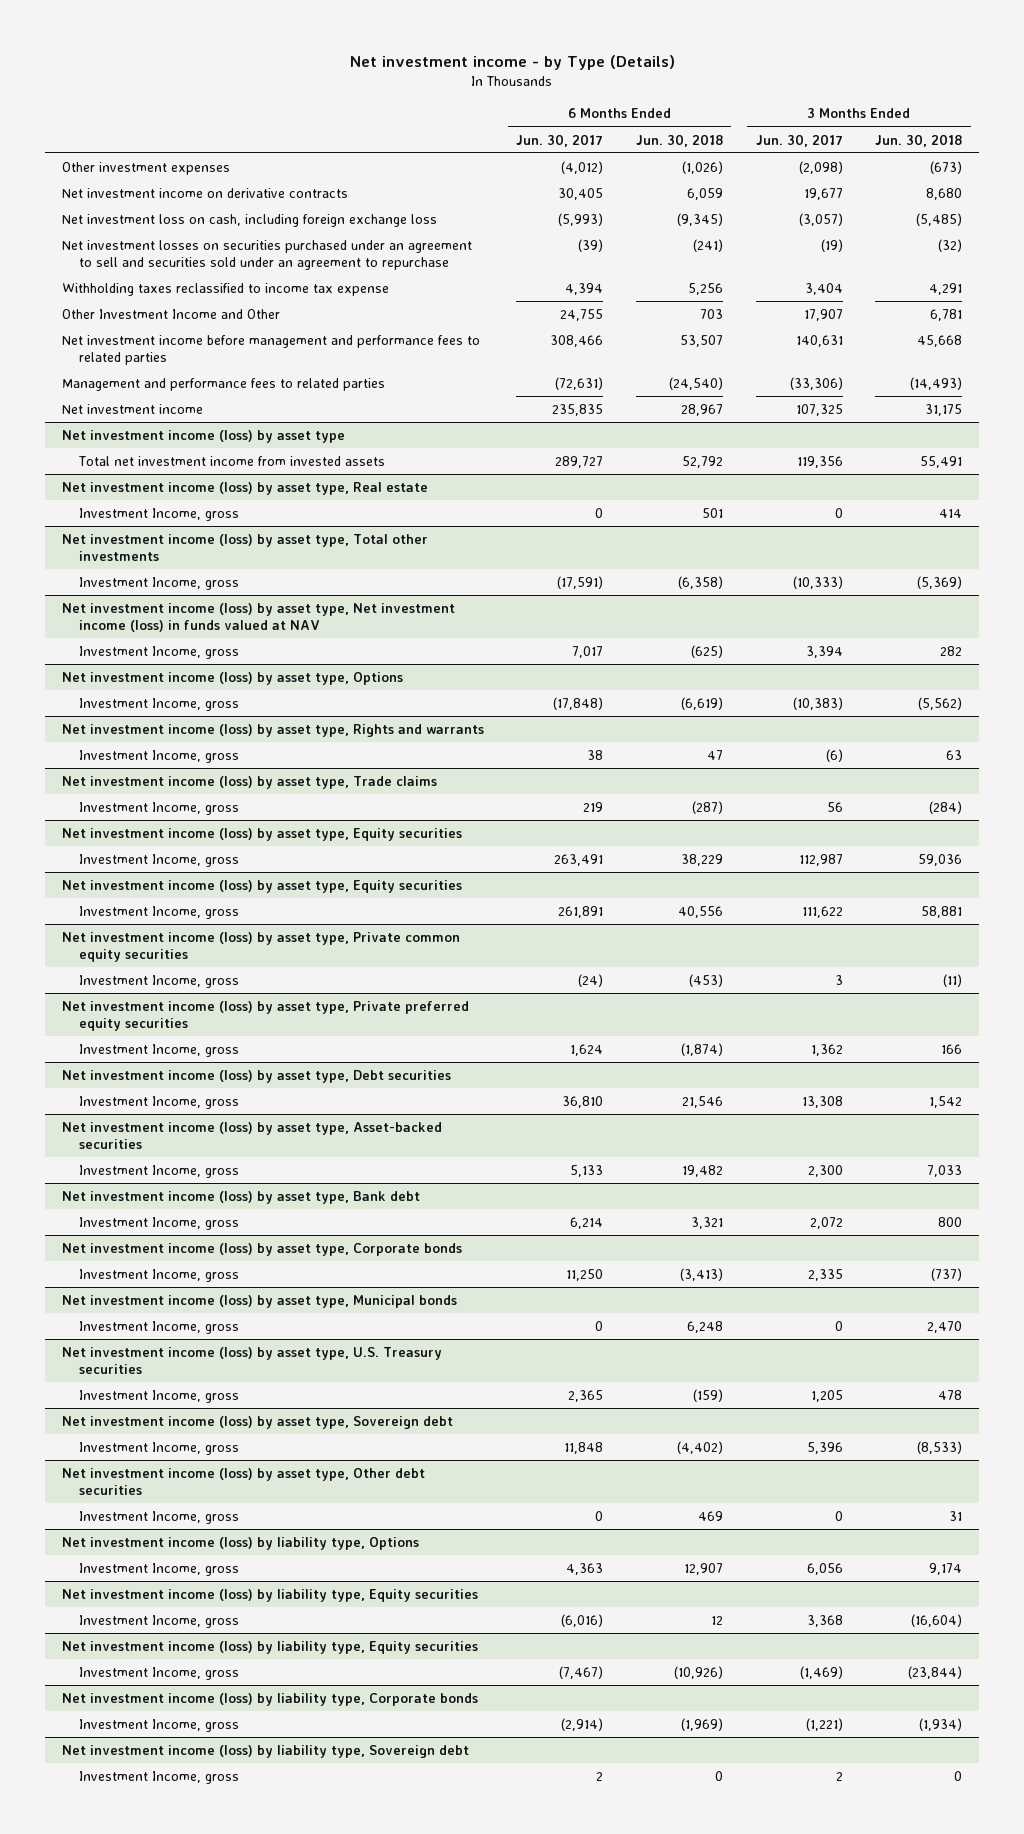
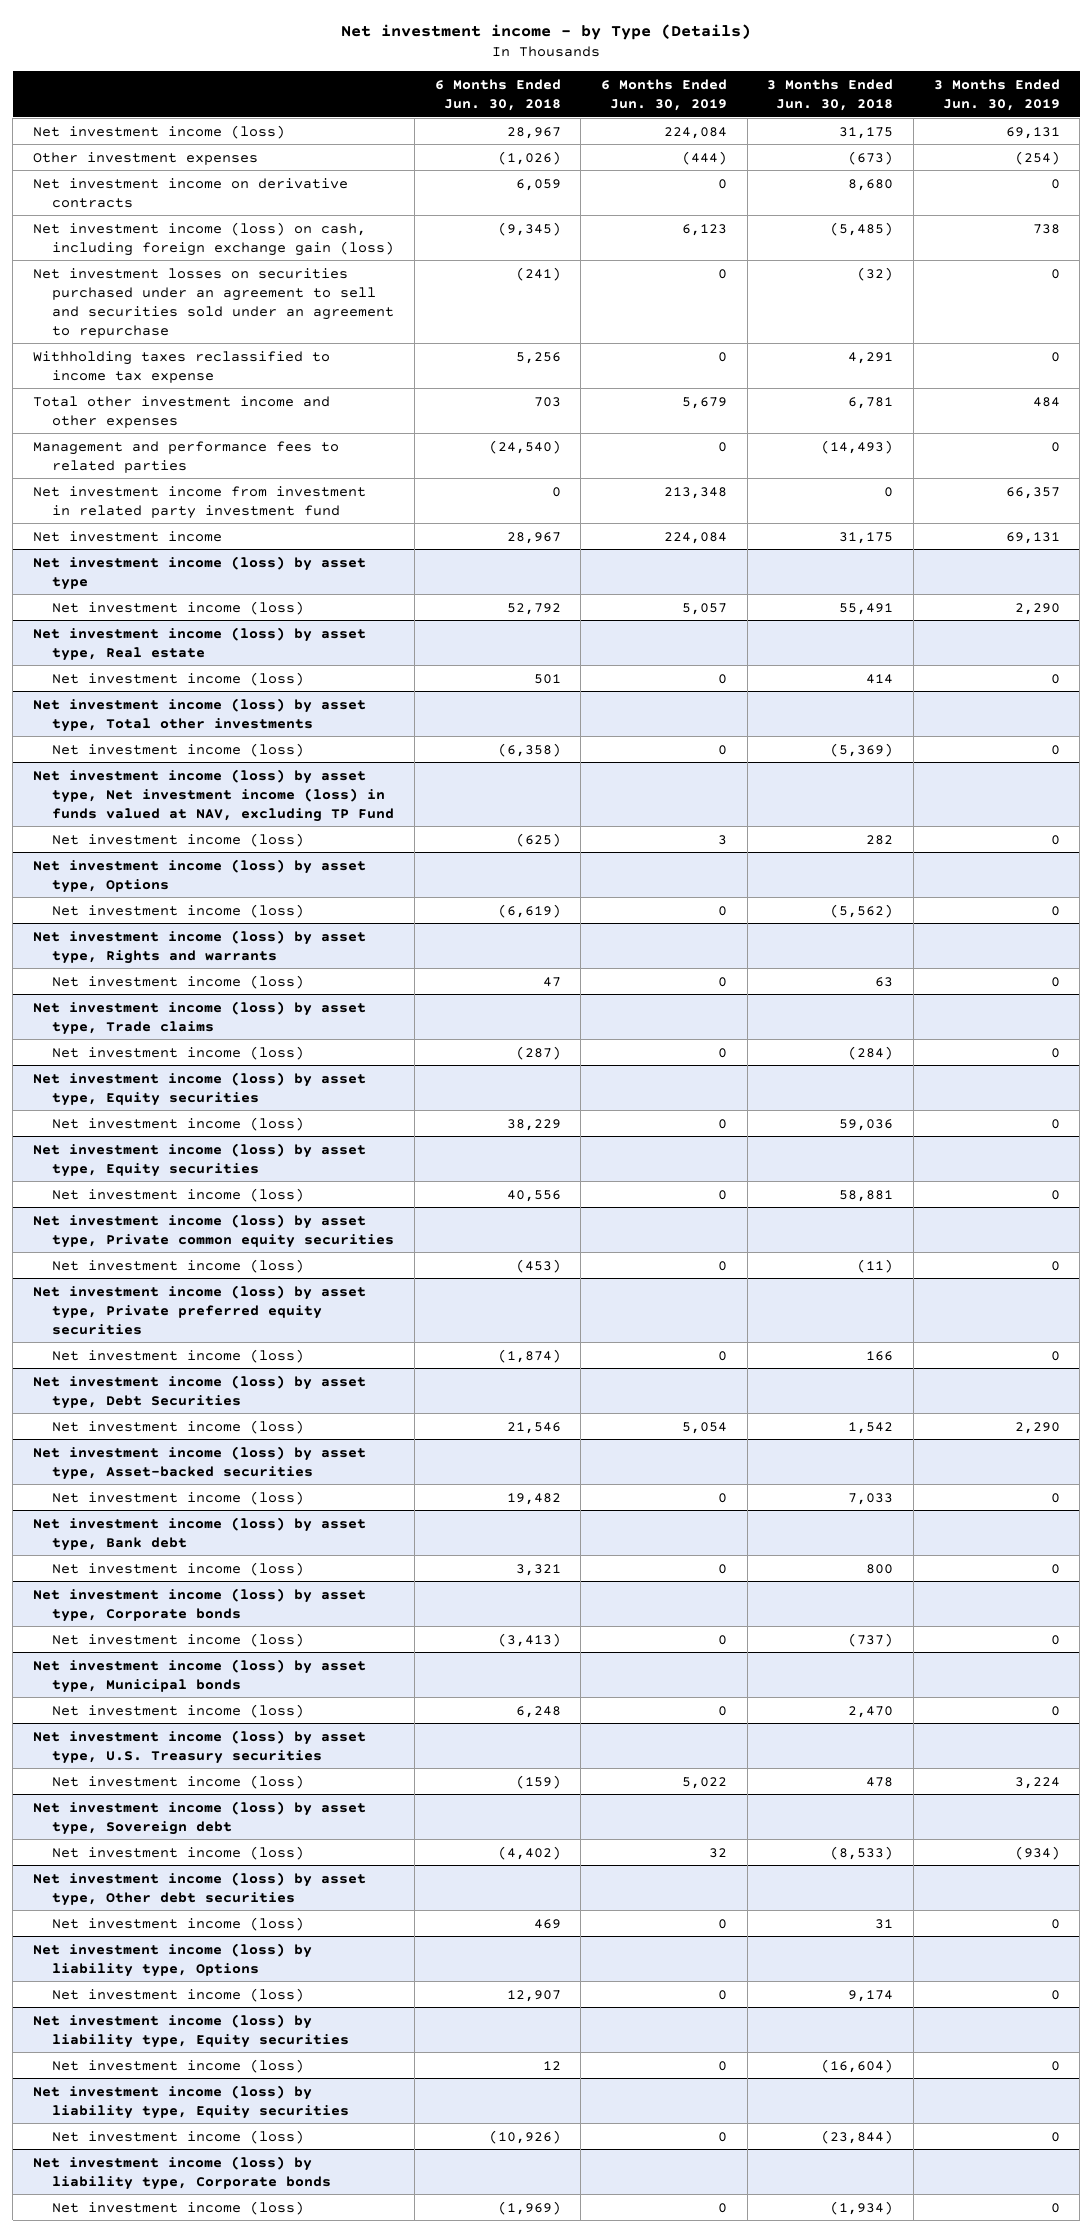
- | 6 Months Ended Jun. 30, 2017 | 6 Months Ended Jun. 30, 2018 | 3 Months Ended Jun. 30, 2017 | 3 Months Ended Jun. 30, 2018
+ | 6 Months Ended Jun. 30, 2018 | 6 Months Ended Jun. 30, 2019 | 3 Months Ended Jun. 30, 2018 | 3 Months Ended Jun. 30, 2019
+ Net investment income (loss) | 28,967 | 224,084 | 31,175 | 69,131
- Net investment loss on cash, including foreign exchange loss | (5,993) | (9,345) | (3,057) | (5,485)
+ Net investment income (loss) on cash, including foreign exchange gain (loss) | (9,345) | 6,123 | (5,485) | 738
- Other Investment Income and Other | 24,755 | 703 | 17,907 | 6,781
- Net investment income before management and performance fees to related parties | 308,466 | 53,507 | 140,631 | 45,668
+ Total other investment income and other expenses | 703 | 5,679 | 6,781 | 484
+ Net investment income from investment in related party investment fund | 0 | 213,348 | 0 | 66,357
@ Net investment income (loss) by asset type
- Total net investment income from invested assets | 289,727 | 52,792 | 119,356 | 55,491
+ Net investment income (loss) | 52,792 | 5,057 | 55,491 | 2,290
@ Net investment income (loss) by asset type, Real estate
- Investment Income, gross | 0 | 501 | 0 | 414
+ Net investment income (loss) | 501 | 0 | 414 | 0
@ Net investment income (loss) by asset type, Total other investments
- Investment Income, gross | (17,591) | (6,358) | (10,333) | (5,369)
- Net investment income (loss) by asset type, Net investment income (loss) in funds valued at NAV
- Investment Income, gross | 7,017 | (625) | 3,394 | 282
@ Net investment income (loss) by asset type, Total other investments
+ Net investment income (loss) | (6,358) | 0 | (5,369) | 0
+ Net investment income (loss) by asset type, Net investment income (loss) in funds valued at NAV, excluding TP Fund
+ Net investment income (loss) | (625) | 3 | 282 | 0
@ Net investment income (loss) by asset type, Options
- Investment Income, gross | (17,848) | (6,619) | (10,383) | (5,562)
+ Net investment income (loss) | (6,619) | 0 | (5,562) | 0
@ Net investment income (loss) by asset type, Rights and warrants
- Investment Income, gross | 38 | 47 | (6) | 63
+ Net investment income (loss) | 47 | 0 | 63 | 0
@ Net investment income (loss) by asset type, Trade claims
- Investment Income, gross | 219 | (287) | 56 | (284)
+ Net investment income (loss) | (287) | 0 | (284) | 0
@ Net investment income (loss) by asset type, Equity securities
- Investment Income, gross | 263,491 | 38,229 | 112,987 | 59,036
+ Net investment income (loss) | 38,229 | 0 | 59,036 | 0
- Investment Income, gross | 261,891 | 40,556 | 111,622 | 58,881
+ Net investment income (loss) | 40,556 | 0 | 58,881 | 0
@ Net investment income (loss) by asset type, Private common equity securities
- Investment Income, gross | (24) | (453) | 3 | (11)
+ Net investment income (loss) | (453) | 0 | (11) | 0
@ Net investment income (loss) by asset type, Private preferred equity securities
- Investment Income, gross | 1,624 | (1,874) | 1,362 | 166
- Net investment income (loss) by asset type, Debt securities
- Investment Income, gross | 36,810 | 21,546 | 13,308 | 1,542
@ Net investment income (loss) by asset type, Private preferred equity securities
+ Net investment income (loss) | (1,874) | 0 | 166 | 0
+ Net investment income (loss) by asset type, Debt Securities
+ Net investment income (loss) | 21,546 | 5,054 | 1,542 | 2,290
@ Net investment income (loss) by asset type, Asset-backed securities
- Investment Income, gross | 5,133 | 19,482 | 2,300 | 7,033
+ Net investment income (loss) | 19,482 | 0 | 7,033 | 0
@ Net investment income (loss) by asset type, Bank debt
- Investment Income, gross | 6,214 | 3,321 | 2,072 | 800
+ Net investment income (loss) | 3,321 | 0 | 800 | 0
@ Net investment income (loss) by asset type, Corporate bonds
- Investment Income, gross | 11,250 | (3,413) | 2,335 | (737)
+ Net investment income (loss) | (3,413) | 0 | (737) | 0
@ Net investment income (loss) by asset type, Municipal bonds
- Investment Income, gross | 0 | 6,248 | 0 | 2,470
+ Net investment income (loss) | 6,248 | 0 | 2,470 | 0
@ Net investment income (loss) by asset type, U.S. Treasury securities
- Investment Income, gross | 2,365 | (159) | 1,205 | 478
+ Net investment income (loss) | (159) | 5,022 | 478 | 3,224
@ Net investment income (loss) by asset type, Sovereign debt
- Investment Income, gross | 11,848 | (4,402) | 5,396 | (8,533)
+ Net investment income (loss) | (4,402) | 32 | (8,533) | (934)
@ Net investment income (loss) by asset type, Other debt securities
- Investment Income, gross | 0 | 469 | 0 | 31
+ Net investment income (loss) | 469 | 0 | 31 | 0
@ Net investment income (loss) by liability type, Options
- Investment Income, gross | 4,363 | 12,907 | 6,056 | 9,174
+ Net investment income (loss) | 12,907 | 0 | 9,174 | 0
@ Net investment income (loss) by liability type, Equity securities
- Investment Income, gross | (6,016) | 12 | 3,368 | (16,604)
+ Net investment income (loss) | 12 | 0 | (16,604) | 0
- Investment Income, gross | (7,467) | (10,926) | (1,469) | (23,844)
+ Net investment income (loss) | (10,926) | 0 | (23,844) | 0
@ Net investment income (loss) by liability type, Corporate bonds
- Investment Income, gross | (2,914) | (1,969) | (1,221) | (1,934)
- Net investment income (loss) by liability type, Sovereign debt
- Investment Income, gross | 2 | 0 | 2 | 0
@ Net investment income (loss) by liability type, Corporate bonds
+ Net investment income (loss) | (1,969) | 0 | (1,934) | 0

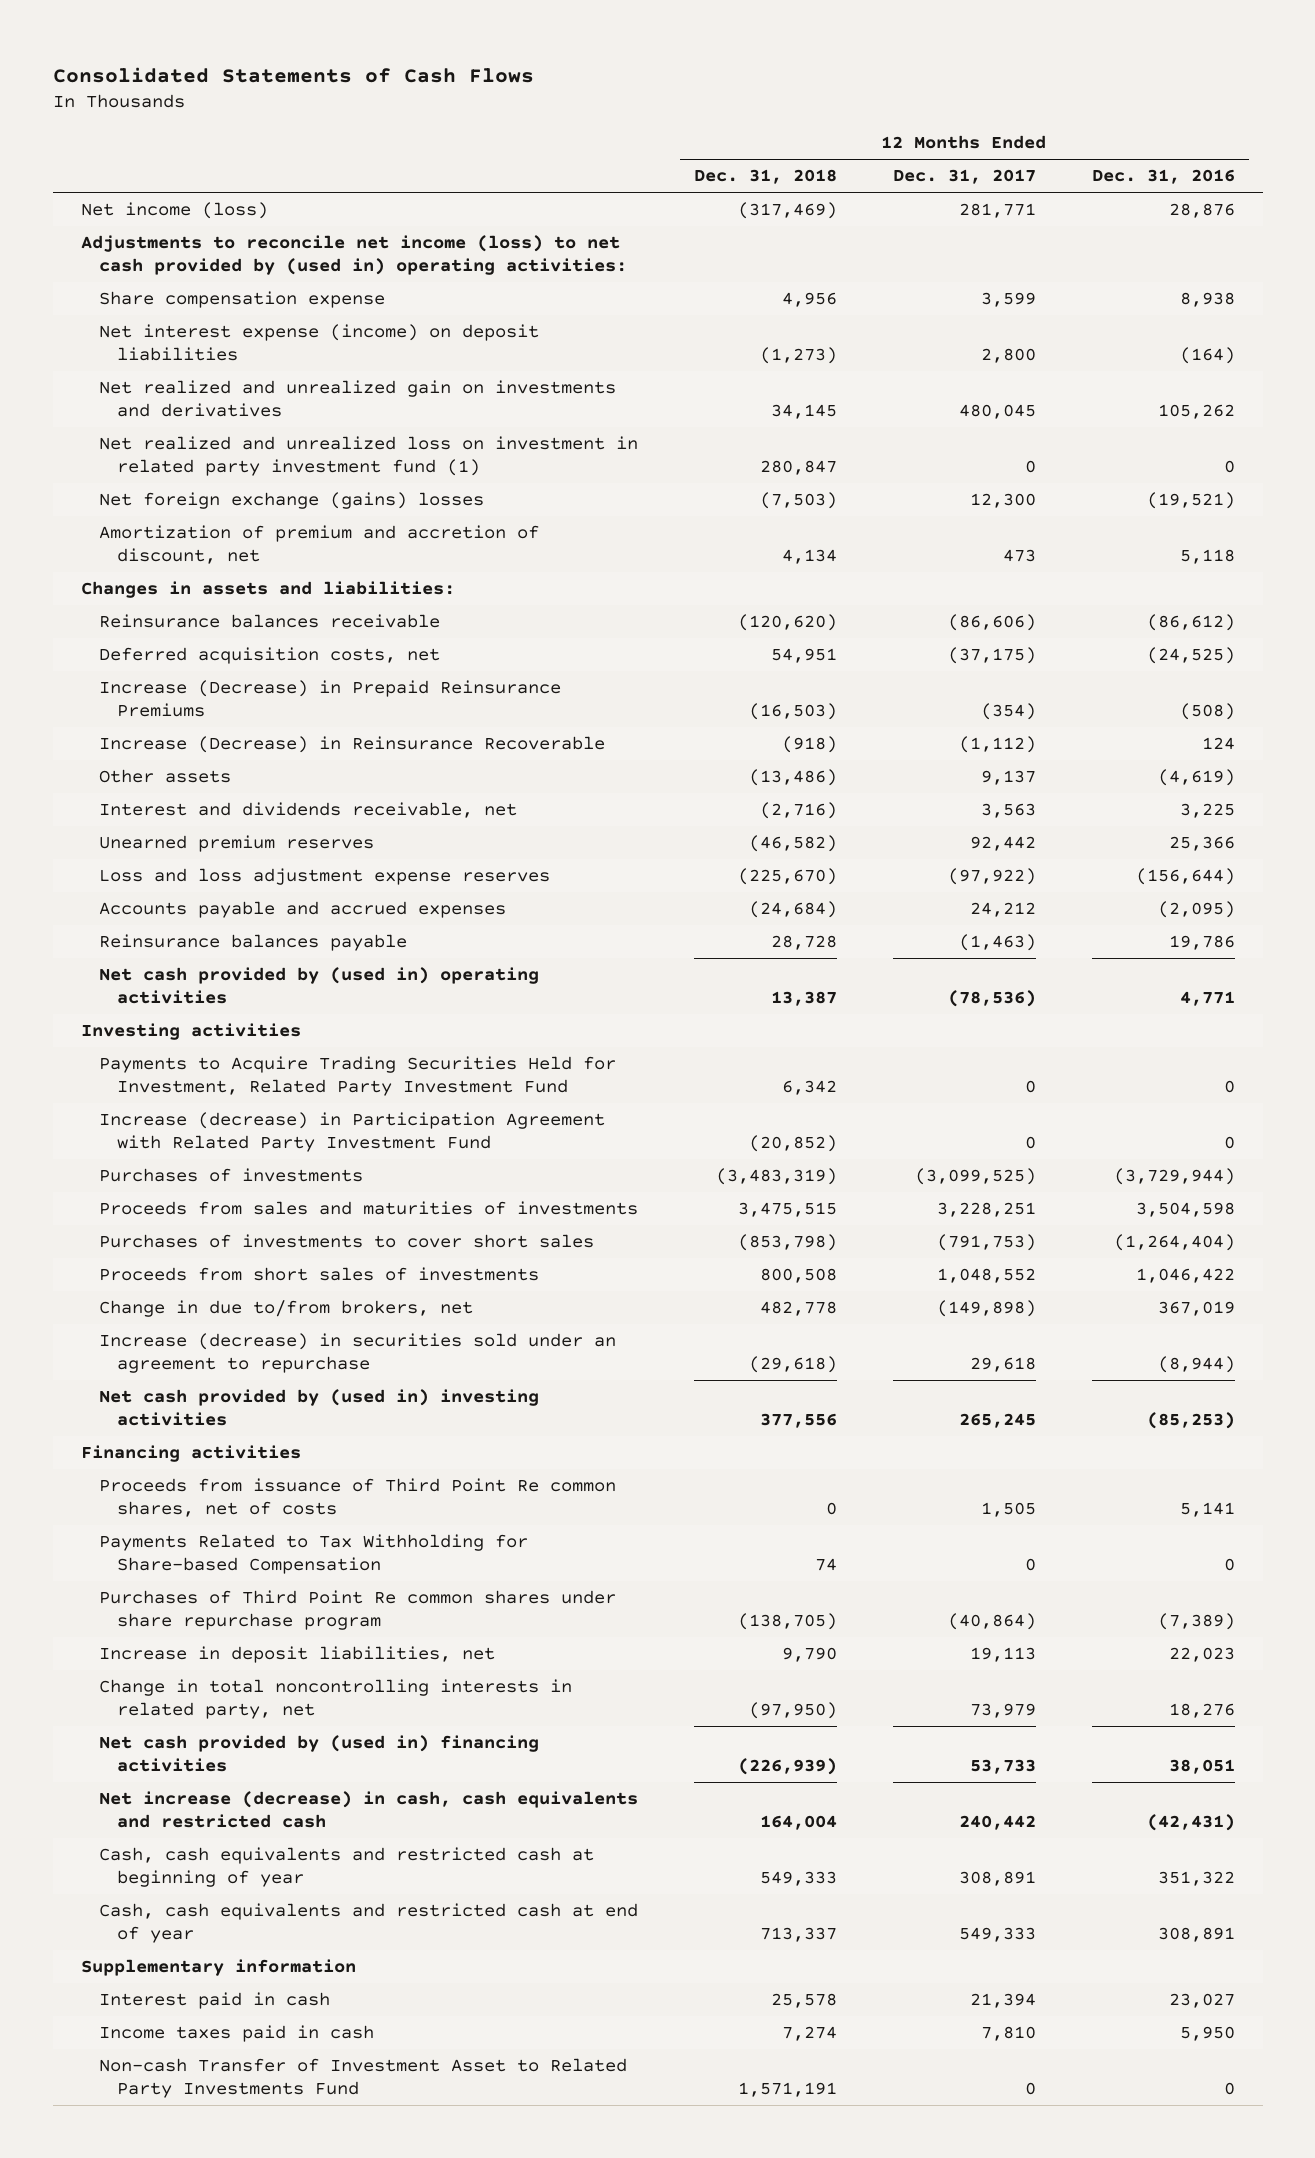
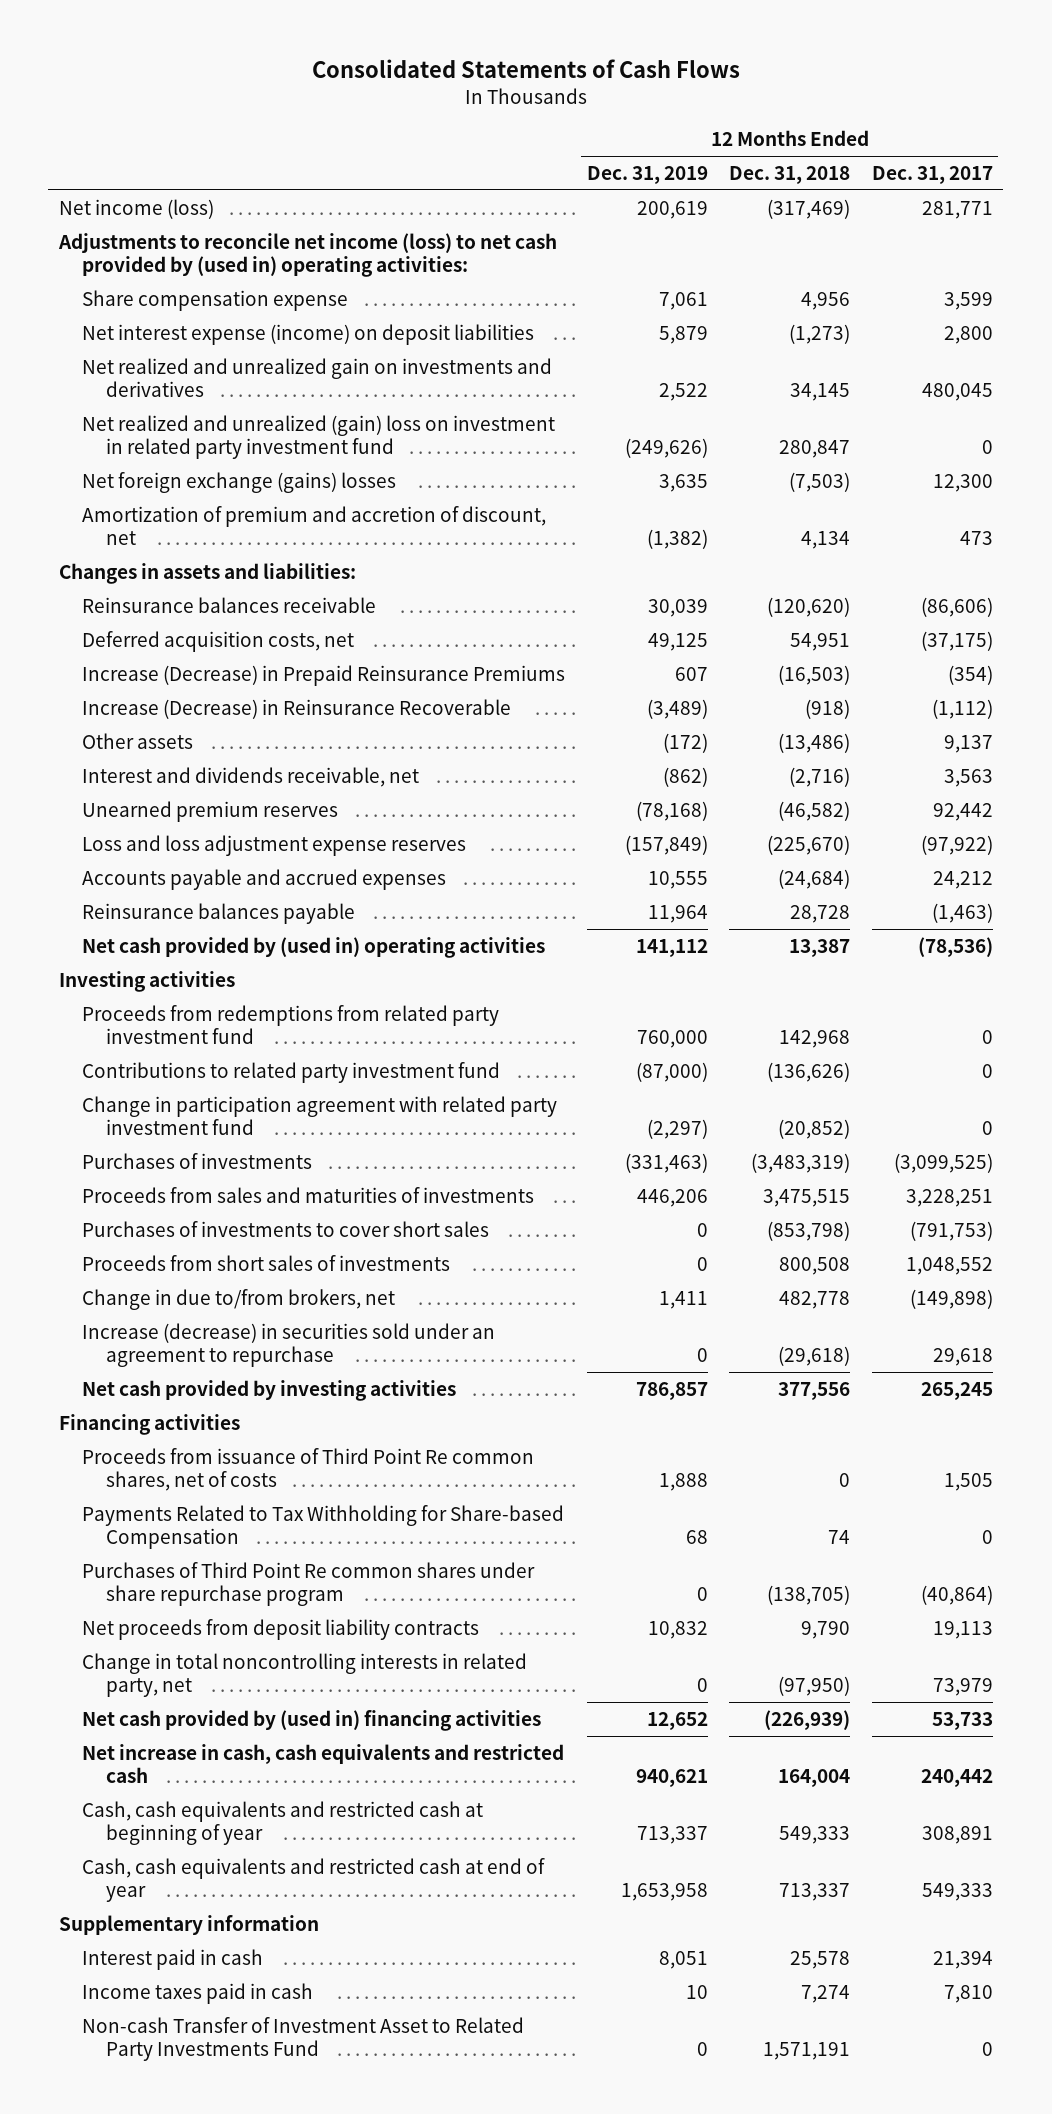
- | 12 Months Ended Dec. 31, 2018 | 12 Months Ended Dec. 31, 2017 | 12 Months Ended Dec. 31, 2016
+ | 12 Months Ended Dec. 31, 2019 | 12 Months Ended Dec. 31, 2018 | 12 Months Ended Dec. 31, 2017
- Net realized and unrealized loss on investment in related party investment fund (1) | 280,847 | 0 | 0
+ Net realized and unrealized (gain) loss on investment in related party investment fund | (249,626) | 280,847 | 0
- Payments to Acquire Trading Securities Held for Investment, Related Party Investment Fund | 6,342 | 0 | 0
- Increase (decrease) in Participation Agreement with Related Party Investment Fund | (20,852) | 0 | 0
+ Proceeds from redemptions from related party investment fund | 760,000 | 142,968 | 0
+ Contributions to related party investment fund | (87,000) | (136,626) | 0
+ Change in participation agreement with related party investment fund | (2,297) | (20,852) | 0
- Net cash provided by (used in) investing activities | 377,556 | 265,245 | (85,253)
+ Net cash provided by investing activities | 786,857 | 377,556 | 265,245
- Increase in deposit liabilities, net | 9,790 | 19,113 | 22,023
+ Net proceeds from deposit liability contracts | 10,832 | 9,790 | 19,113
- Net increase (decrease) in cash, cash equivalents and restricted cash | 164,004 | 240,442 | (42,431)
+ Net increase in cash, cash equivalents and restricted cash | 940,621 | 164,004 | 240,442

